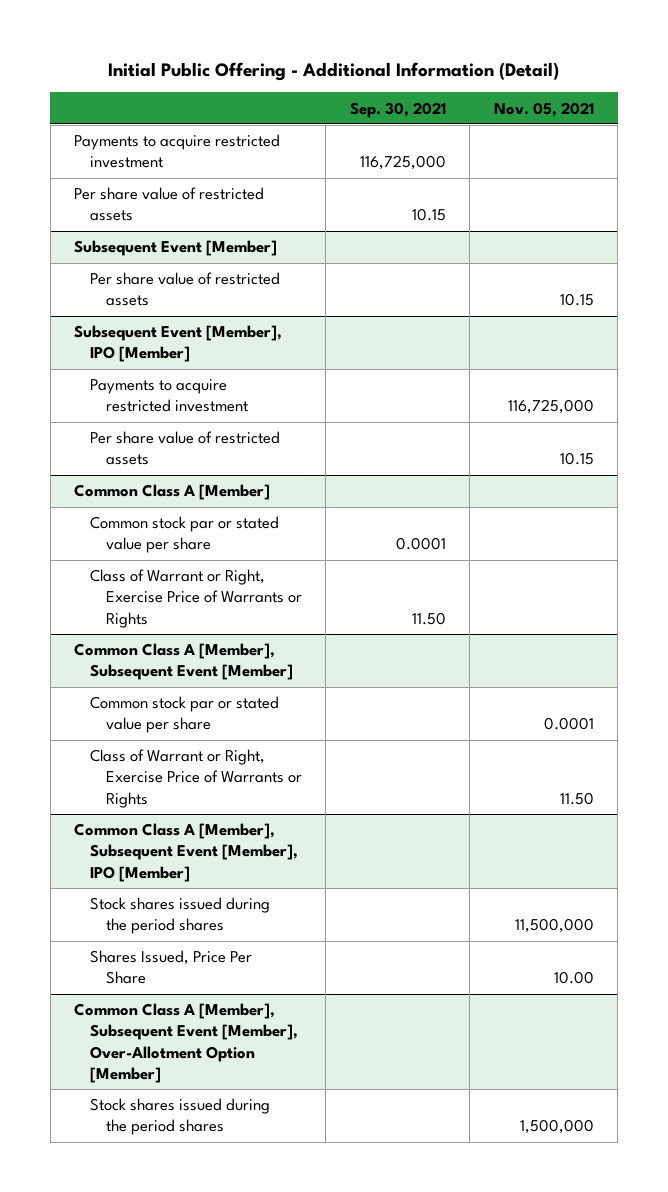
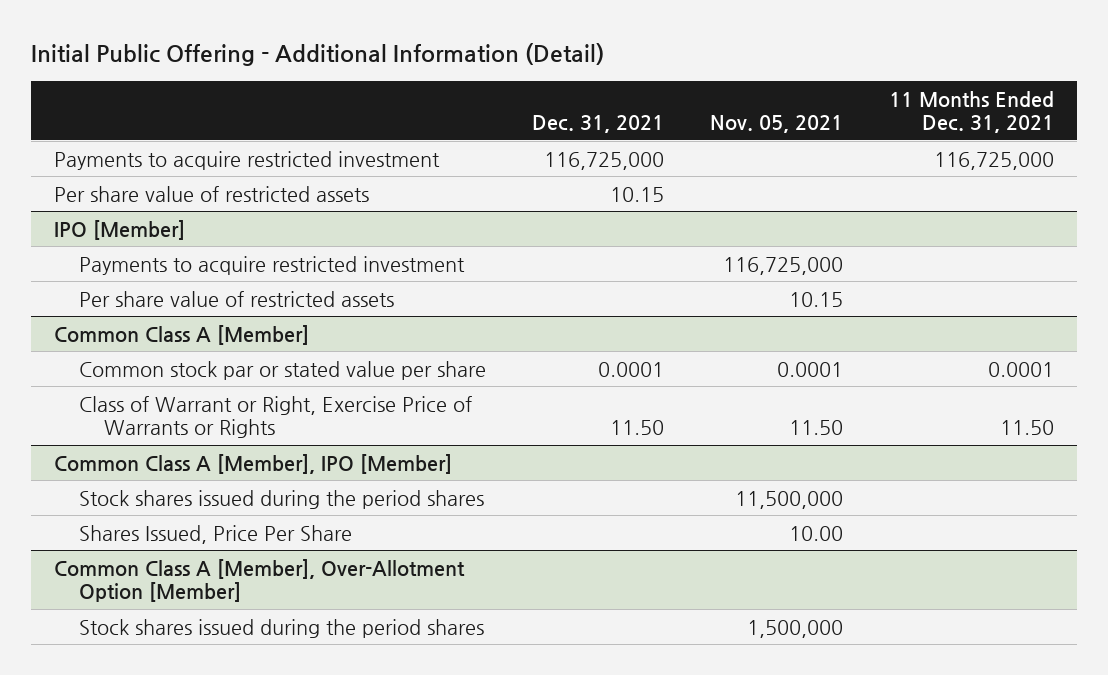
- | Sep. 30, 2021 | Nov. 05, 2021
+ | Dec. 31, 2021 | Nov. 05, 2021 | 11 Months Ended Dec. 31, 2021
- Subsequent Event [Member]
- Per share value of restricted assets | | 10.15
- Subsequent Event [Member], IPO [Member]
+ IPO [Member]
@ Common Class A [Member]
- Common stock par or stated value per share | 0.0001 |
- Class of Warrant or Right, Exercise Price of Warrants or Rights | 11.50 |
- Common Class A [Member], Subsequent Event [Member]
- Common Class A [Member], Subsequent Event [Member], IPO [Member]
+ Common Class A [Member], IPO [Member]
- Common Class A [Member], Subsequent Event [Member], Over-Allotment Option [Member]
+ Common Class A [Member], Over-Allotment Option [Member]

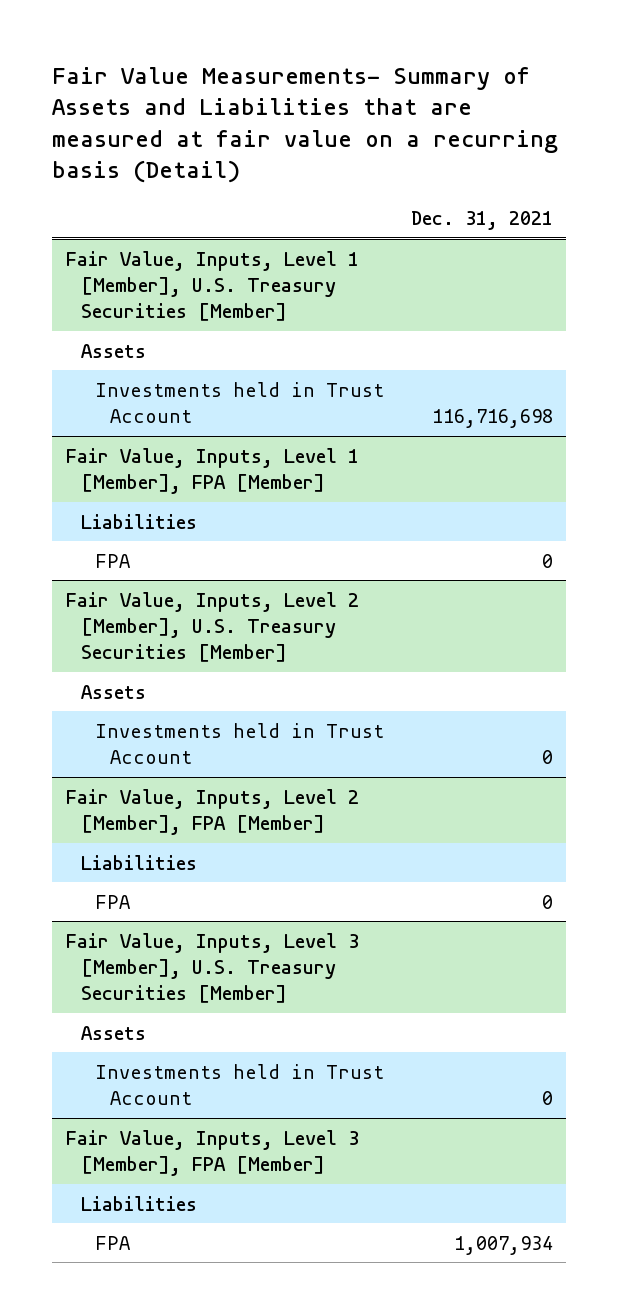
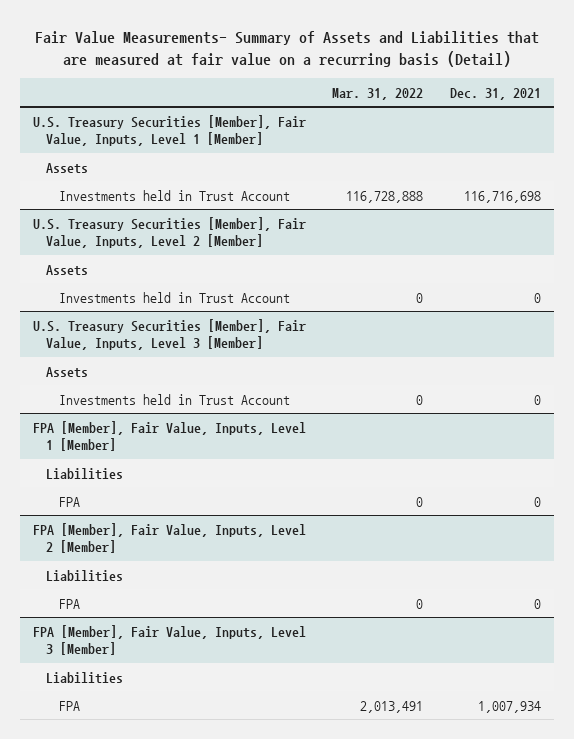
- | Dec. 31, 2021
+ | Mar. 31, 2022 | Dec. 31, 2021
- Fair Value, Inputs, Level 1 [Member], U.S. Treasury Securities [Member]
+ U.S. Treasury Securities [Member], Fair Value, Inputs, Level 1 [Member]
- Fair Value, Inputs, Level 1 [Member], FPA [Member]
- Liabilities
- FPA | 0
- Fair Value, Inputs, Level 2 [Member], U.S. Treasury Securities [Member]
+ U.S. Treasury Securities [Member], Fair Value, Inputs, Level 2 [Member]
- Fair Value, Inputs, Level 2 [Member], FPA [Member]
- Liabilities
- FPA | 0
- Fair Value, Inputs, Level 3 [Member], U.S. Treasury Securities [Member]
+ U.S. Treasury Securities [Member], Fair Value, Inputs, Level 3 [Member]
- Fair Value, Inputs, Level 3 [Member], FPA [Member]
+ FPA [Member], Fair Value, Inputs, Level 1 [Member]
+ FPA | 0 | 0
+ FPA [Member], Fair Value, Inputs, Level 2 [Member]
+ Liabilities
+ FPA | 0 | 0
+ FPA [Member], Fair Value, Inputs, Level 3 [Member]
+ Liabilities

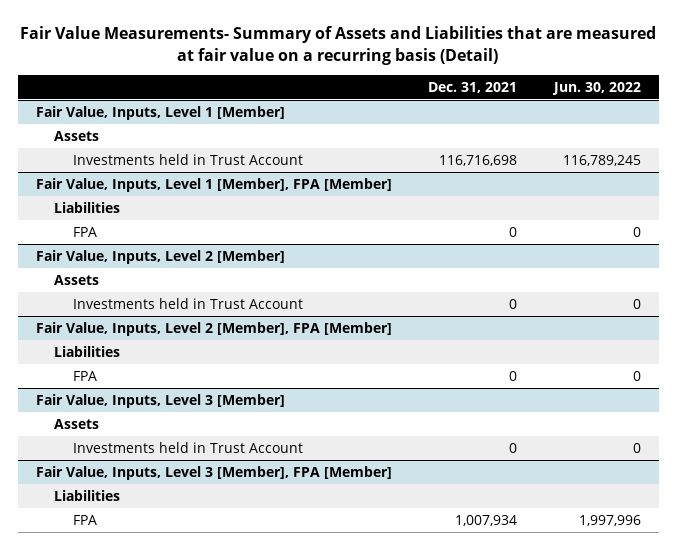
- | Mar. 31, 2022 | Dec. 31, 2021
+ | Dec. 31, 2021 | Jun. 30, 2022
- U.S. Treasury Securities [Member], Fair Value, Inputs, Level 1 [Member]
+ Fair Value, Inputs, Level 1 [Member]
- U.S. Treasury Securities [Member], Fair Value, Inputs, Level 2 [Member]
- Assets
- Investments held in Trust Account | 0 | 0
- U.S. Treasury Securities [Member], Fair Value, Inputs, Level 3 [Member]
- Assets
- Investments held in Trust Account | 0 | 0
- FPA [Member], Fair Value, Inputs, Level 1 [Member]
+ Fair Value, Inputs, Level 1 [Member], FPA [Member]
- FPA [Member], Fair Value, Inputs, Level 2 [Member]
+ Fair Value, Inputs, Level 2 [Member]
+ Assets
+ Investments held in Trust Account | 0 | 0
+ Fair Value, Inputs, Level 2 [Member], FPA [Member]
- FPA [Member], Fair Value, Inputs, Level 3 [Member]
+ Fair Value, Inputs, Level 3 [Member]
+ Assets
+ Investments held in Trust Account | 0 | 0
+ Fair Value, Inputs, Level 3 [Member], FPA [Member]

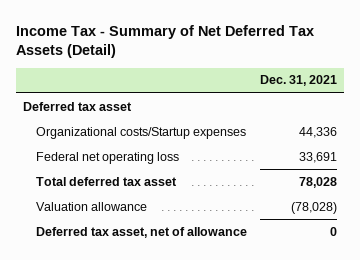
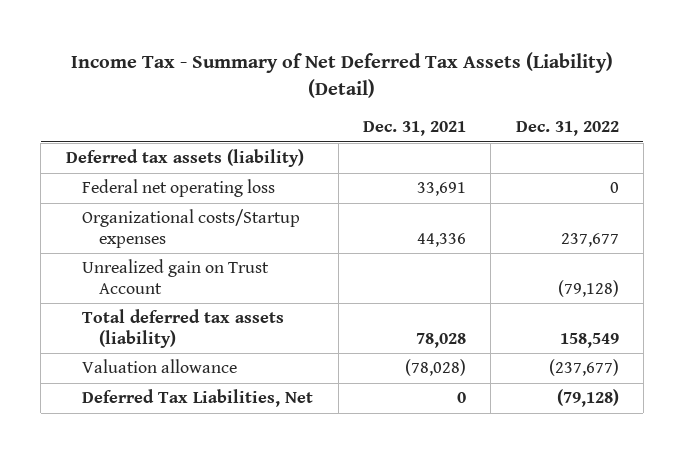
- Income Tax - Summary of Net Deferred Tax Assets (Detail)
+ Income Tax - Summary of Net Deferred Tax Assets (Liability) (Detail)
- | Dec. 31, 2021
+ | Dec. 31, 2021 | Dec. 31, 2022
- Deferred tax asset
+ Deferred tax assets (liability)
- Total deferred tax asset | 78,028
moved down: Organizational costs/Startup expenses | 44,336 | 237,677
+ Unrealized gain on Trust Account | | (79,128)
+ Total deferred tax assets (liability) | 78,028 | 158,549
- Deferred tax asset, net of allowance | 0
+ Deferred Tax Liabilities, Net | 0 | (79,128)

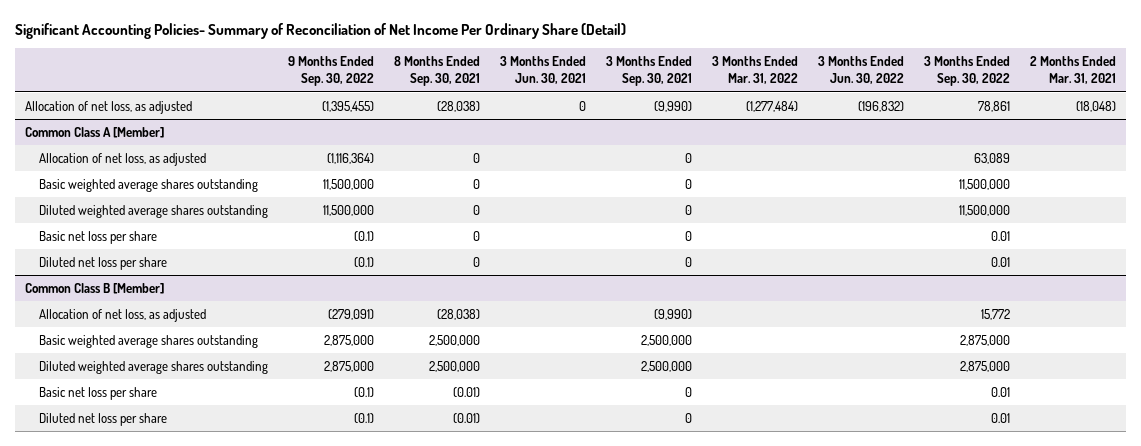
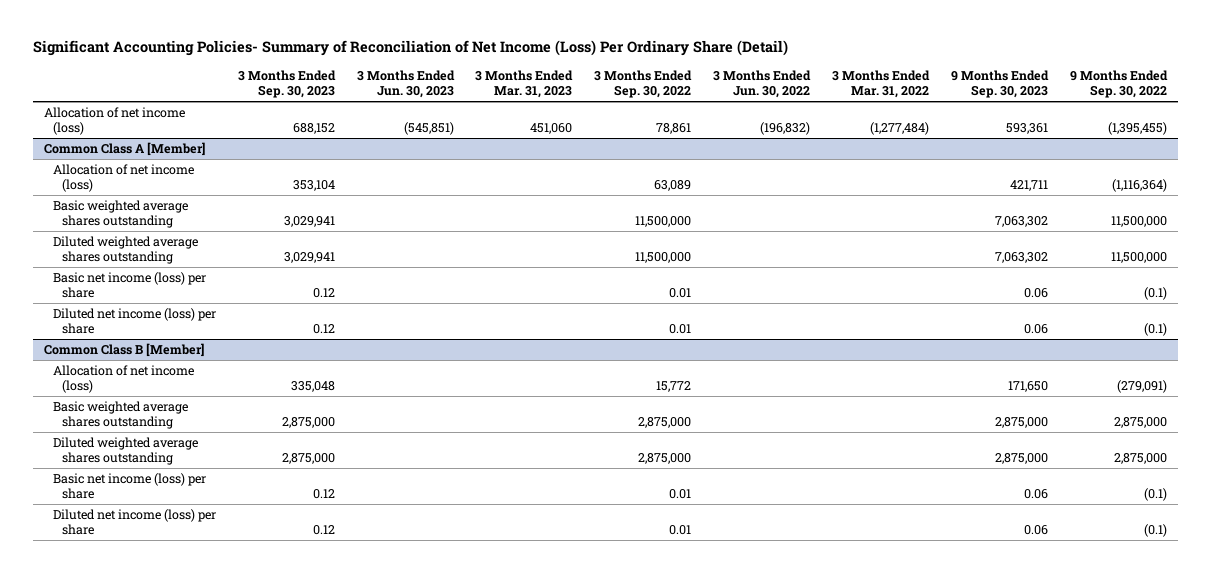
- Significant Accounting Policies- Summary of Reconciliation of Net Income Per Ordinary Share (Detail)
+ Significant Accounting Policies- Summary of Reconciliation of Net Income (Loss) Per Ordinary Share (Detail)
- | 9 Months Ended Sep. 30, 2022 | 8 Months Ended Sep. 30, 2021 | 3 Months Ended Jun. 30, 2021 | 3 Months Ended Sep. 30, 2021 | 3 Months Ended Mar. 31, 2022 | 3 Months Ended Jun. 30, 2022 | 3 Months Ended Sep. 30, 2022 | 2 Months Ended Mar. 31, 2021
+ | 3 Months Ended Sep. 30, 2023 | 3 Months Ended Jun. 30, 2023 | 3 Months Ended Mar. 31, 2023 | 3 Months Ended Sep. 30, 2022 | 3 Months Ended Jun. 30, 2022 | 3 Months Ended Mar. 31, 2022 | 9 Months Ended Sep. 30, 2023 | 9 Months Ended Sep. 30, 2022
- Allocation of net loss, as adjusted | (1,395,455) | (28,038) | 0 | (9,990) | (1,277,484) | (196,832) | 78,861 | (18,048)
+ Allocation of net income (loss) | 688,152 | (545,851) | 451,060 | 78,861 | (196,832) | (1,277,484) | 593,361 | (1,395,455)
@ Common Class A [Member]
- Allocation of net loss, as adjusted | (1,116,364) | 0 | | 0 | | | 63,089 |
+ Allocation of net income (loss) | 353,104 | | | 63,089 | | | 421,711 | (1,116,364)
- Basic net loss per share | (0.1) | 0 | | 0 | | | 0.01 |
- Diluted net loss per share | (0.1) | 0 | | 0 | | | 0.01 |
+ Basic net income (loss) per share | 0.12 | | | 0.01 | | | 0.06 | (0.1)
+ Diluted net income (loss) per share | 0.12 | | | 0.01 | | | 0.06 | (0.1)
@ Common Class B [Member]
- Allocation of net loss, as adjusted | (279,091) | (28,038) | | (9,990) | | | 15,772 |
+ Allocation of net income (loss) | 335,048 | | | 15,772 | | | 171,650 | (279,091)
- Basic net loss per share | (0.1) | (0.01) | | 0 | | | 0.01 |
- Diluted net loss per share | (0.1) | (0.01) | | 0 | | | 0.01 |
+ Basic net income (loss) per share | 0.12 | | | 0.01 | | | 0.06 | (0.1)
+ Diluted net income (loss) per share | 0.12 | | | 0.01 | | | 0.06 | (0.1)

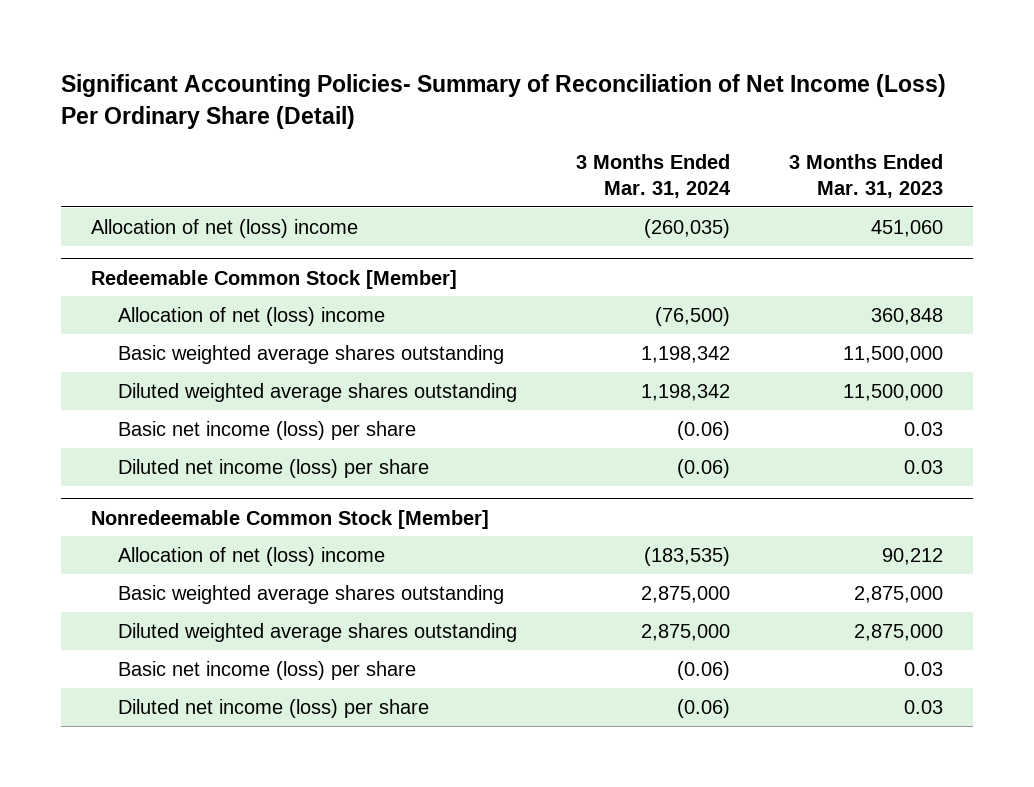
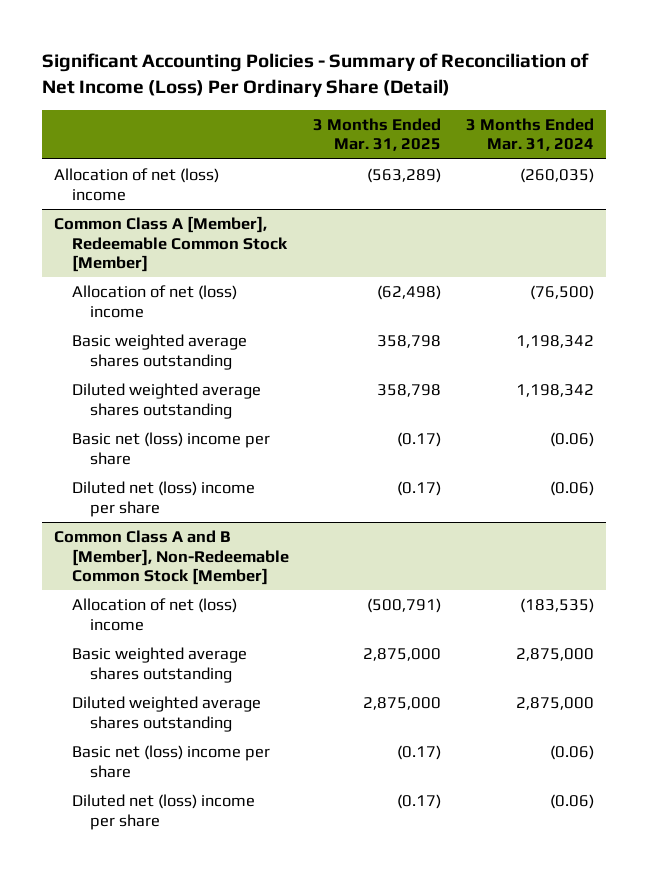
- Significant Accounting Policies- Summary of Reconciliation of Net Income (Loss) Per Ordinary Share (Detail)
+ Significant Accounting Policies - Summary of Reconciliation of Net Income (Loss) Per Ordinary Share (Detail)
- | 3 Months Ended Mar. 31, 2024 | 3 Months Ended Mar. 31, 2023
+ | 3 Months Ended Mar. 31, 2025 | 3 Months Ended Mar. 31, 2024
- Redeemable Common Stock [Member]
+ Common Class A [Member], Redeemable Common Stock [Member]
- Basic net income (loss) per share | (0.06) | 0.03
- Diluted net income (loss) per share | (0.06) | 0.03
- Nonredeemable Common Stock [Member]
+ Basic net (loss) income per share | (0.17) | (0.06)
+ Diluted net (loss) income per share | (0.17) | (0.06)
+ Common Class A and B [Member], Non-Redeemable Common Stock [Member]
- Basic net income (loss) per share | (0.06) | 0.03
- Diluted net income (loss) per share | (0.06) | 0.03
+ Basic net (loss) income per share | (0.17) | (0.06)
+ Diluted net (loss) income per share | (0.17) | (0.06)

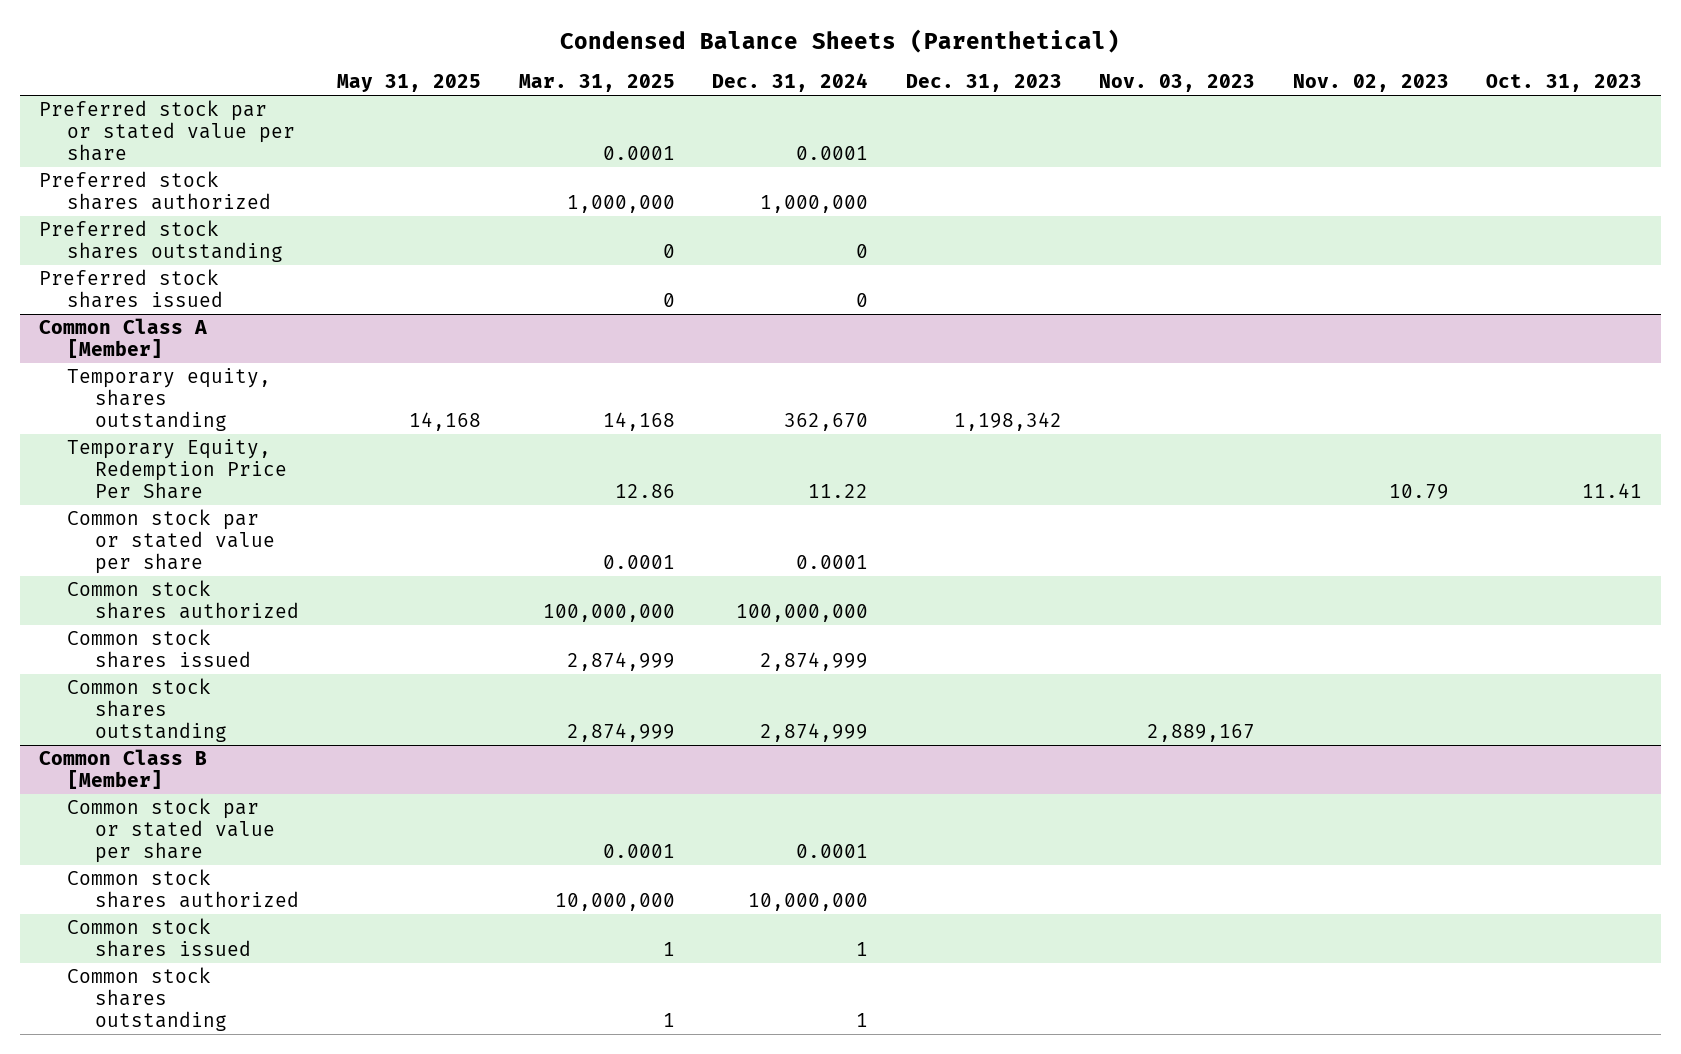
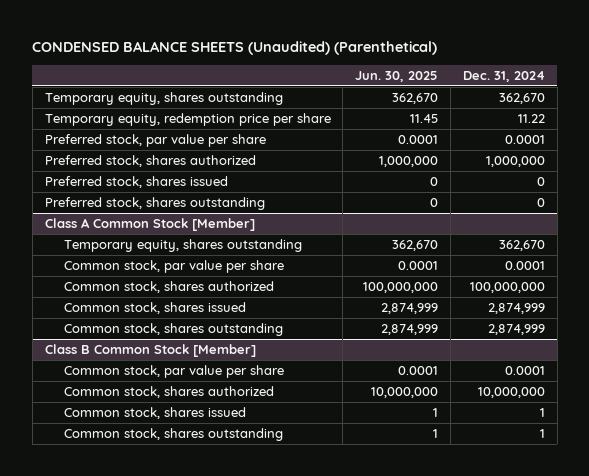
- Condensed Balance Sheets (Parenthetical)
+ CONDENSED BALANCE SHEETS (Unaudited) (Parenthetical)
- | May 31, 2025 | Mar. 31, 2025 | Dec. 31, 2024 | Dec. 31, 2023 | Nov. 03, 2023 | Nov. 02, 2023 | Oct. 31, 2023
+ | Jun. 30, 2025 | Dec. 31, 2024
- Preferred stock par or stated value per share | | 0.0001 | 0.0001 | | | |
- Preferred stock shares authorized | | 1,000,000 | 1,000,000 | | | |
- Preferred stock shares outstanding | | 0 | 0 | | | |
- Preferred stock shares issued | | 0 | 0 | | | |
- Common Class A [Member]
- Temporary Equity, Redemption Price Per Share | | 12.86 | 11.22 | | | 10.79 | 11.41
- Common stock par or stated value per share | | 0.0001 | 0.0001 | | | |
- Common stock shares authorized | | 100,000,000 | 100,000,000 | | | |
- Common stock shares issued | | 2,874,999 | 2,874,999 | | | |
- Common stock shares outstanding | | 2,874,999 | 2,874,999 | | 2,889,167 | |
- Common Class B [Member]
- Common stock par or stated value per share | | 0.0001 | 0.0001 | | | |
- Common stock shares authorized | | 10,000,000 | 10,000,000 | | | |
- Common stock shares issued | | 1 | 1 | | | |
- Common stock shares outstanding | | 1 | 1 | | | |
+ Temporary equity, redemption price per share | 11.45 | 11.22
+ Preferred stock, par value per share | 0.0001 | 0.0001
+ Preferred stock, shares authorized | 1,000,000 | 1,000,000
+ Preferred stock, shares issued | 0 | 0
+ Preferred stock, shares outstanding | 0 | 0
+ Class A Common Stock [Member]
+ Temporary equity, shares outstanding | 362,670 | 362,670
+ Common stock, par value per share | 0.0001 | 0.0001
+ Common stock, shares authorized | 100,000,000 | 100,000,000
+ Common stock, shares issued | 2,874,999 | 2,874,999
+ Common stock, shares outstanding | 2,874,999 | 2,874,999
+ Class B Common Stock [Member]
+ Common stock, par value per share | 0.0001 | 0.0001
+ Common stock, shares authorized | 10,000,000 | 10,000,000
+ Common stock, shares issued | 1 | 1
+ Common stock, shares outstanding | 1 | 1

